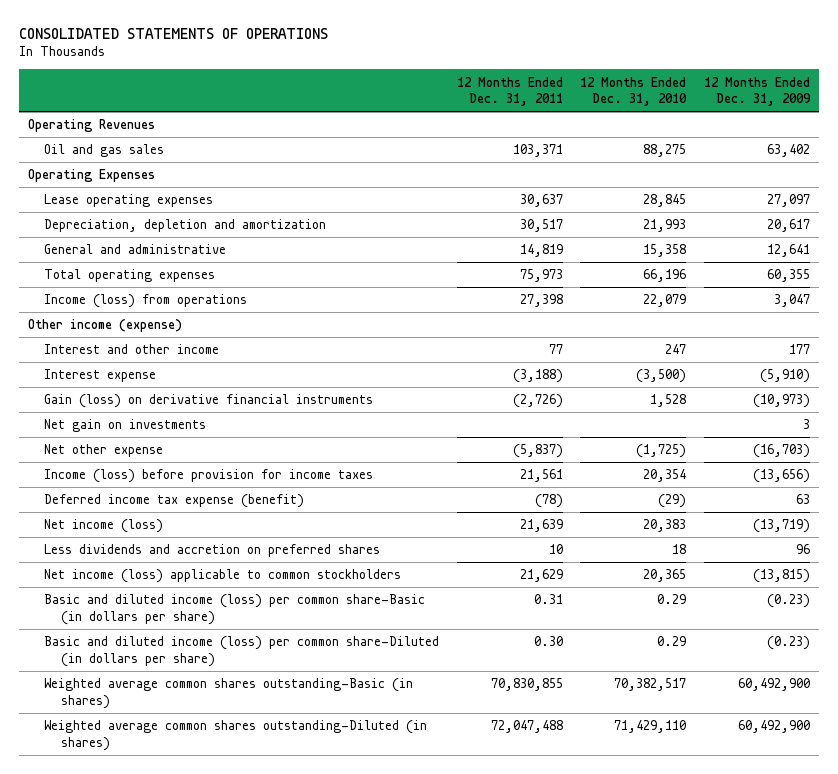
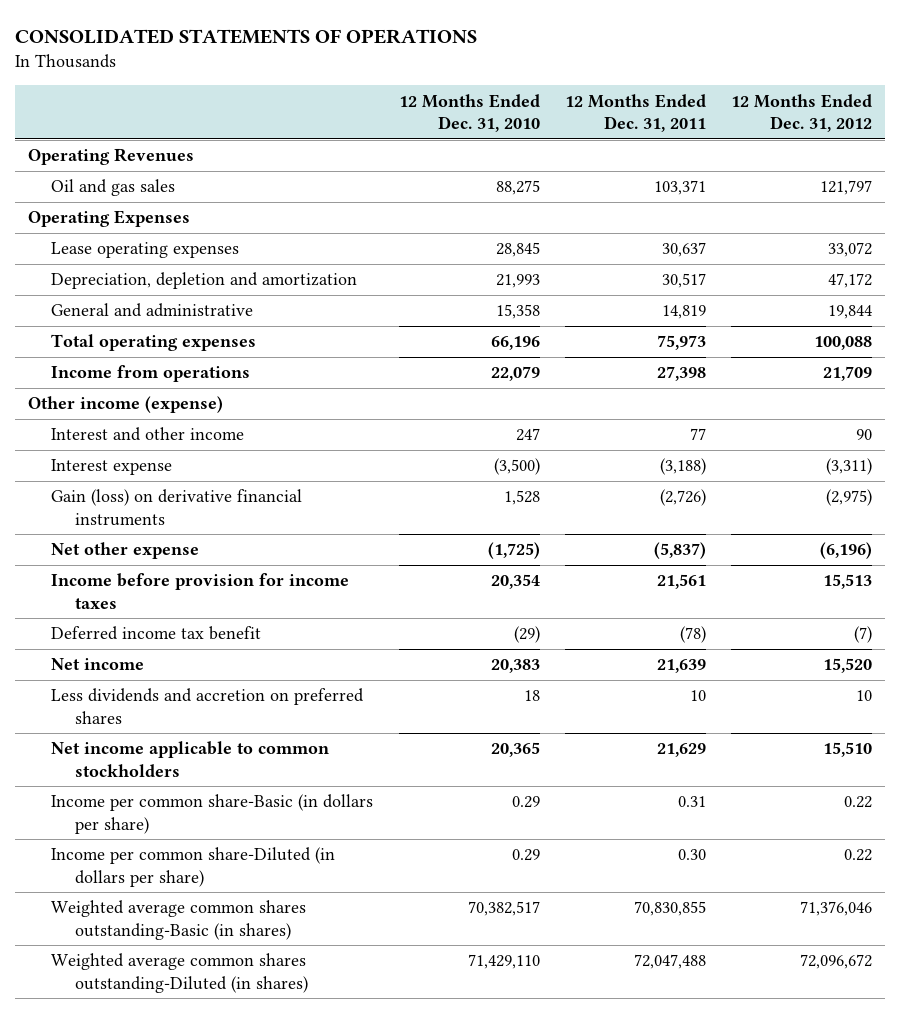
- | 12 Months Ended Dec. 31, 2011 | 12 Months Ended Dec. 31, 2010 | 12 Months Ended Dec. 31, 2009
+ | 12 Months Ended Dec. 31, 2010 | 12 Months Ended Dec. 31, 2011 | 12 Months Ended Dec. 31, 2012
- Income (loss) from operations | 27,398 | 22,079 | 3,047
+ Income from operations | 22,079 | 27,398 | 21,709
- Net gain on investments | | | 3
- Income (loss) before provision for income taxes | 21,561 | 20,354 | (13,656)
- Deferred income tax expense (benefit) | (78) | (29) | 63
- Net income (loss) | 21,639 | 20,383 | (13,719)
+ Income before provision for income taxes | 20,354 | 21,561 | 15,513
+ Deferred income tax benefit | (29) | (78) | (7)
+ Net income | 20,383 | 21,639 | 15,520
- Net income (loss) applicable to common stockholders | 21,629 | 20,365 | (13,815)
- Basic and diluted income (loss) per common share-Basic (in dollars per share) | 0.31 | 0.29 | (0.23)
- Basic and diluted income (loss) per common share-Diluted (in dollars per share) | 0.30 | 0.29 | (0.23)
+ Net income applicable to common stockholders | 20,365 | 21,629 | 15,510
+ Income per common share-Basic (in dollars per share) | 0.29 | 0.31 | 0.22
+ Income per common share-Diluted (in dollars per share) | 0.29 | 0.30 | 0.22

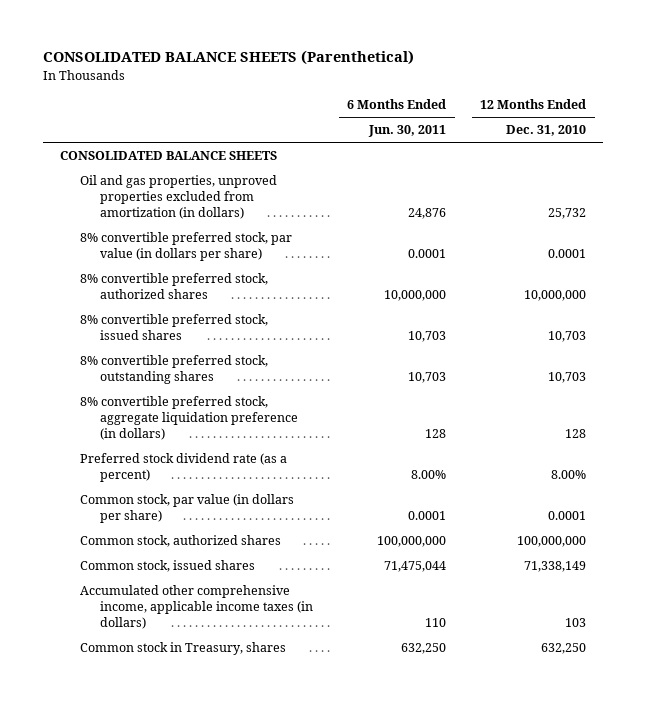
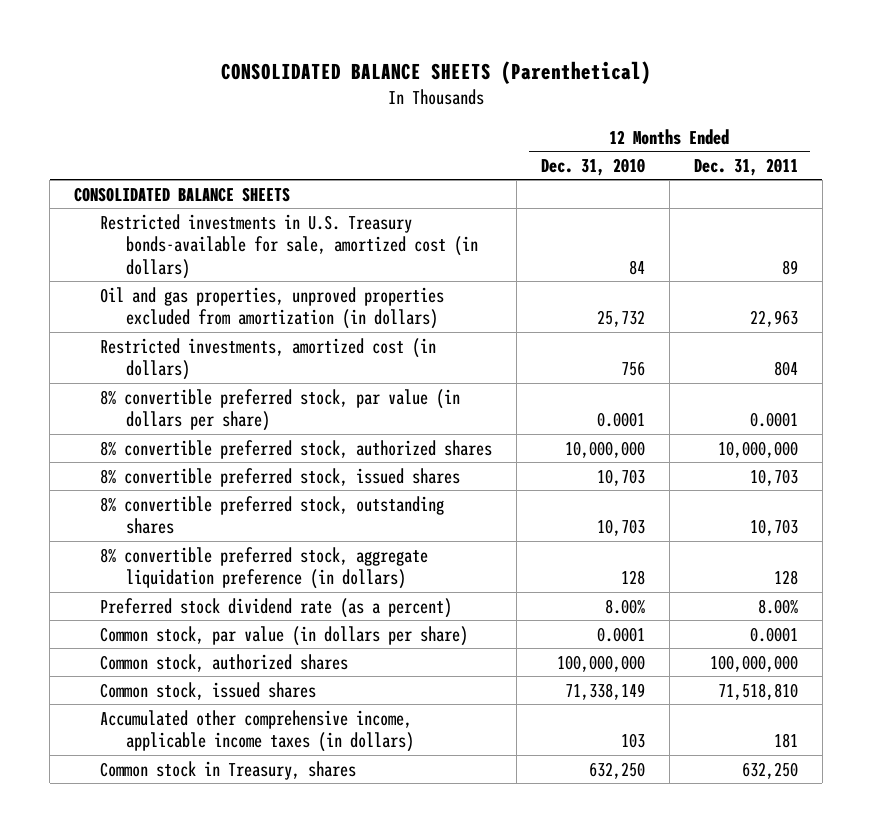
- | 6 Months Ended Jun. 30, 2011 | 12 Months Ended Dec. 31, 2010
+ | 12 Months Ended Dec. 31, 2010 | 12 Months Ended Dec. 31, 2011
+ Restricted investments in U.S. Treasury bonds-available for sale, amortized cost (in dollars) | 84 | 89
+ Restricted investments, amortized cost (in dollars) | 756 | 804

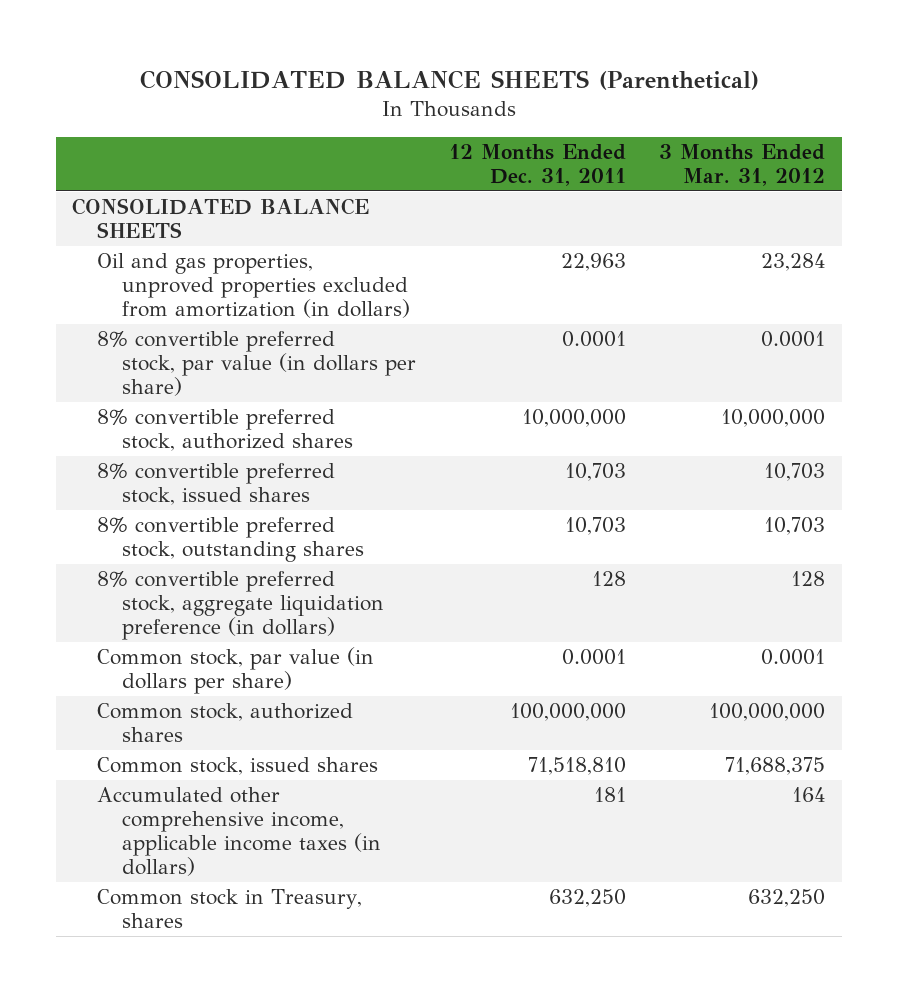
- | 12 Months Ended Dec. 31, 2010 | 12 Months Ended Dec. 31, 2011
+ | 12 Months Ended Dec. 31, 2011 | 3 Months Ended Mar. 31, 2012
- Restricted investments in U.S. Treasury bonds-available for sale, amortized cost (in dollars) | 84 | 89
- Restricted investments, amortized cost (in dollars) | 756 | 804
- Preferred stock dividend rate (as a percent) | 8.00% | 8.00%

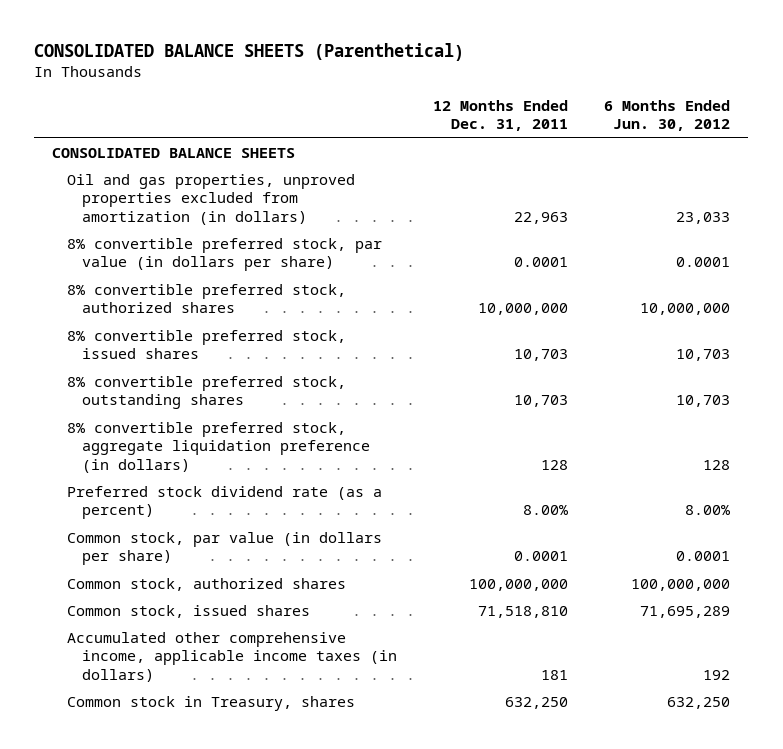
- | 12 Months Ended Dec. 31, 2011 | 3 Months Ended Mar. 31, 2012
+ | 12 Months Ended Dec. 31, 2011 | 6 Months Ended Jun. 30, 2012
+ Preferred stock dividend rate (as a percent) | 8.00% | 8.00%

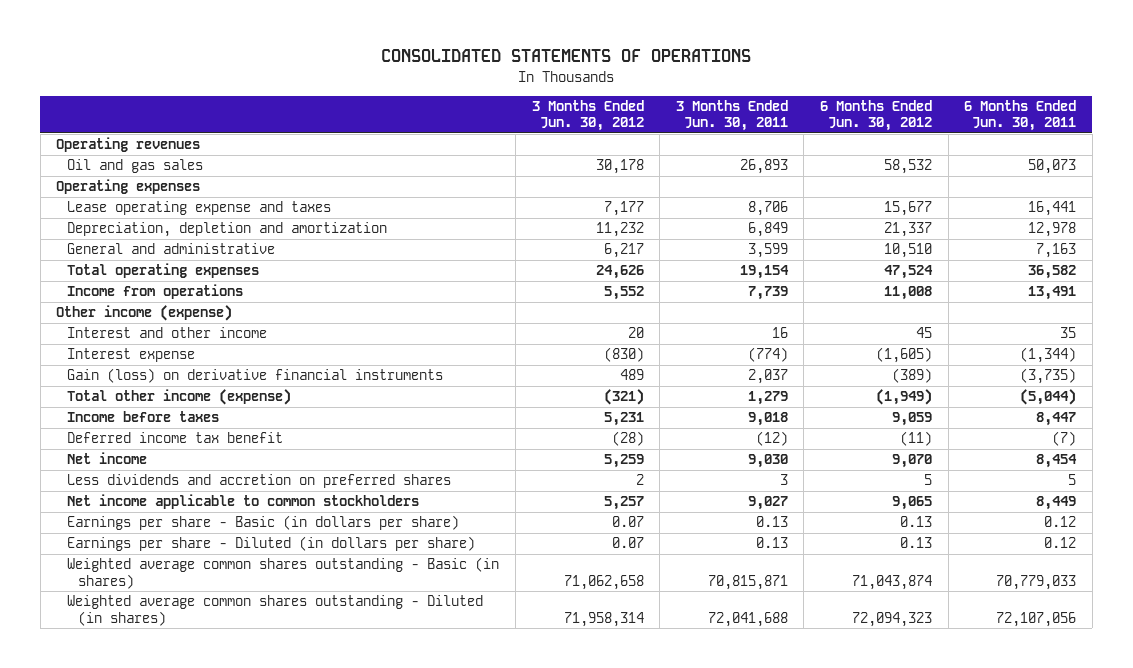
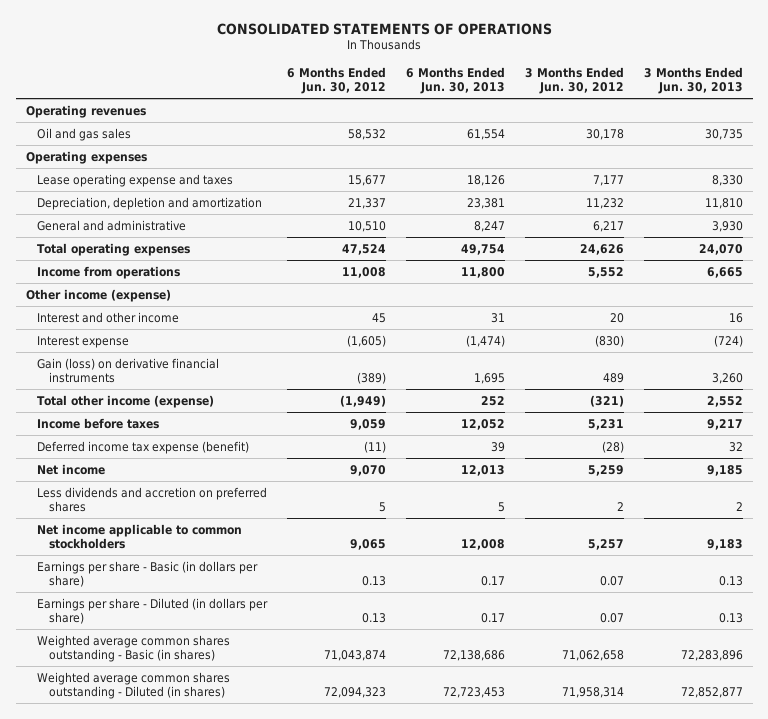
- | 3 Months Ended Jun. 30, 2012 | 3 Months Ended Jun. 30, 2011 | 6 Months Ended Jun. 30, 2012 | 6 Months Ended Jun. 30, 2011
+ | 6 Months Ended Jun. 30, 2012 | 6 Months Ended Jun. 30, 2013 | 3 Months Ended Jun. 30, 2012 | 3 Months Ended Jun. 30, 2013
- Deferred income tax benefit | (28) | (12) | (11) | (7)
+ Deferred income tax expense (benefit) | (11) | 39 | (28) | 32

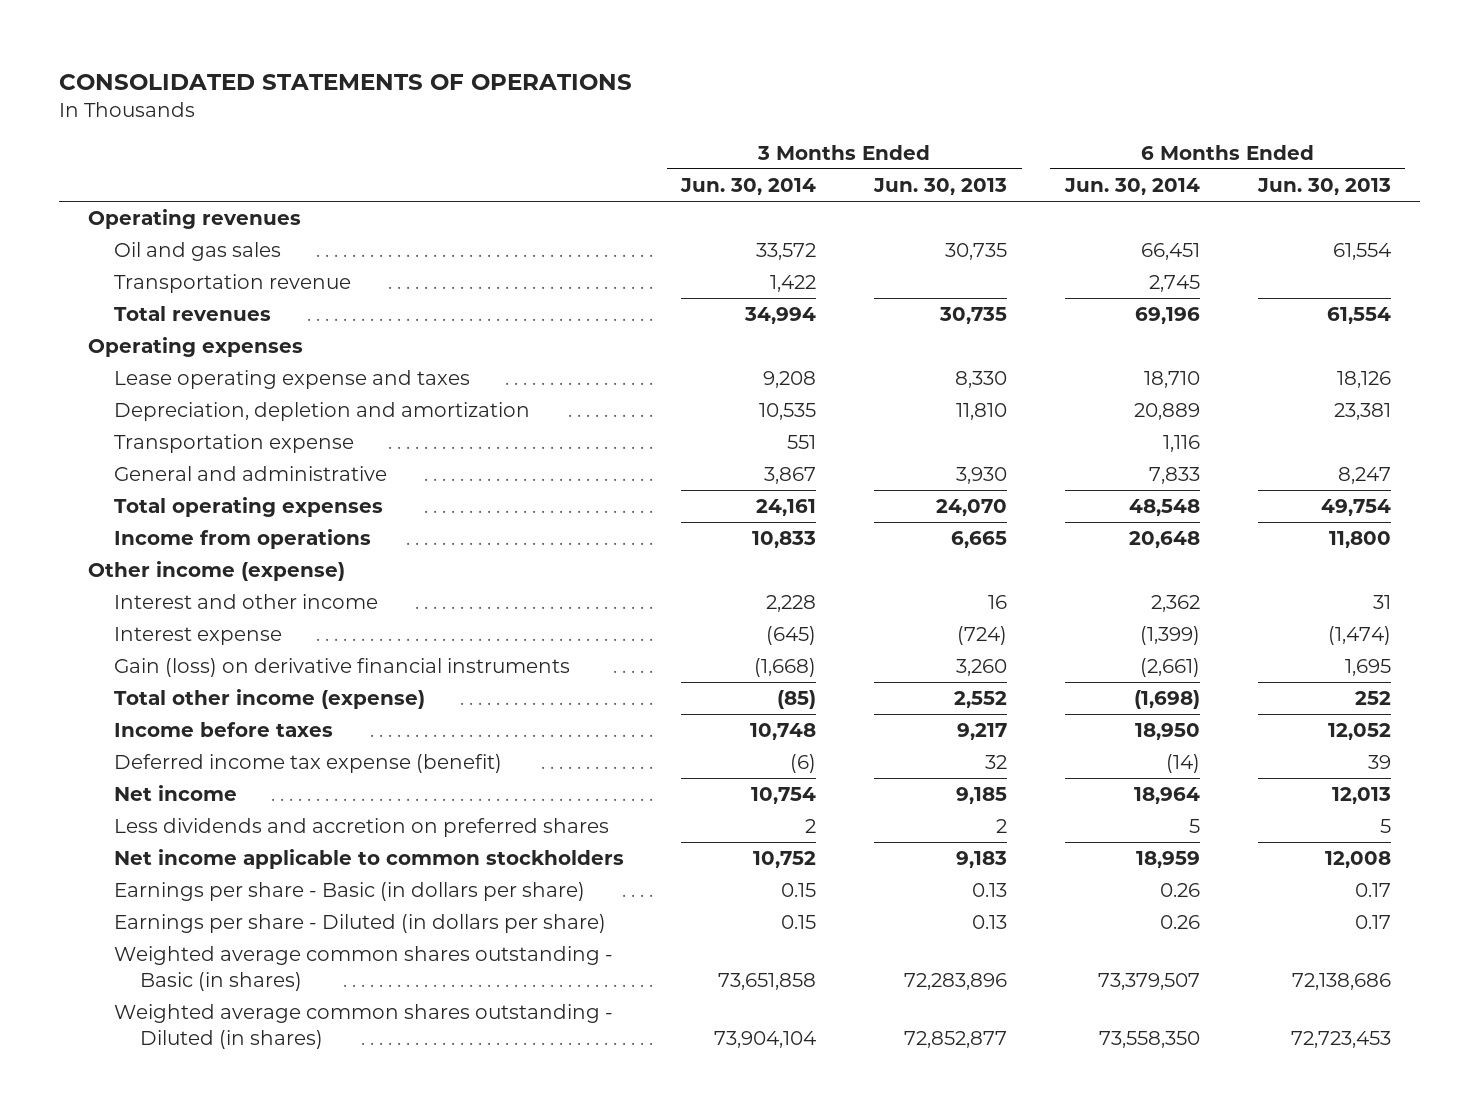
- | 6 Months Ended Jun. 30, 2012 | 6 Months Ended Jun. 30, 2013 | 3 Months Ended Jun. 30, 2012 | 3 Months Ended Jun. 30, 2013
+ | 3 Months Ended Jun. 30, 2014 | 3 Months Ended Jun. 30, 2013 | 6 Months Ended Jun. 30, 2014 | 6 Months Ended Jun. 30, 2013
+ Transportation revenue | 1,422 | | 2,745 |
+ Total revenues | 34,994 | 30,735 | 69,196 | 61,554
+ Transportation expense | 551 | | 1,116 |

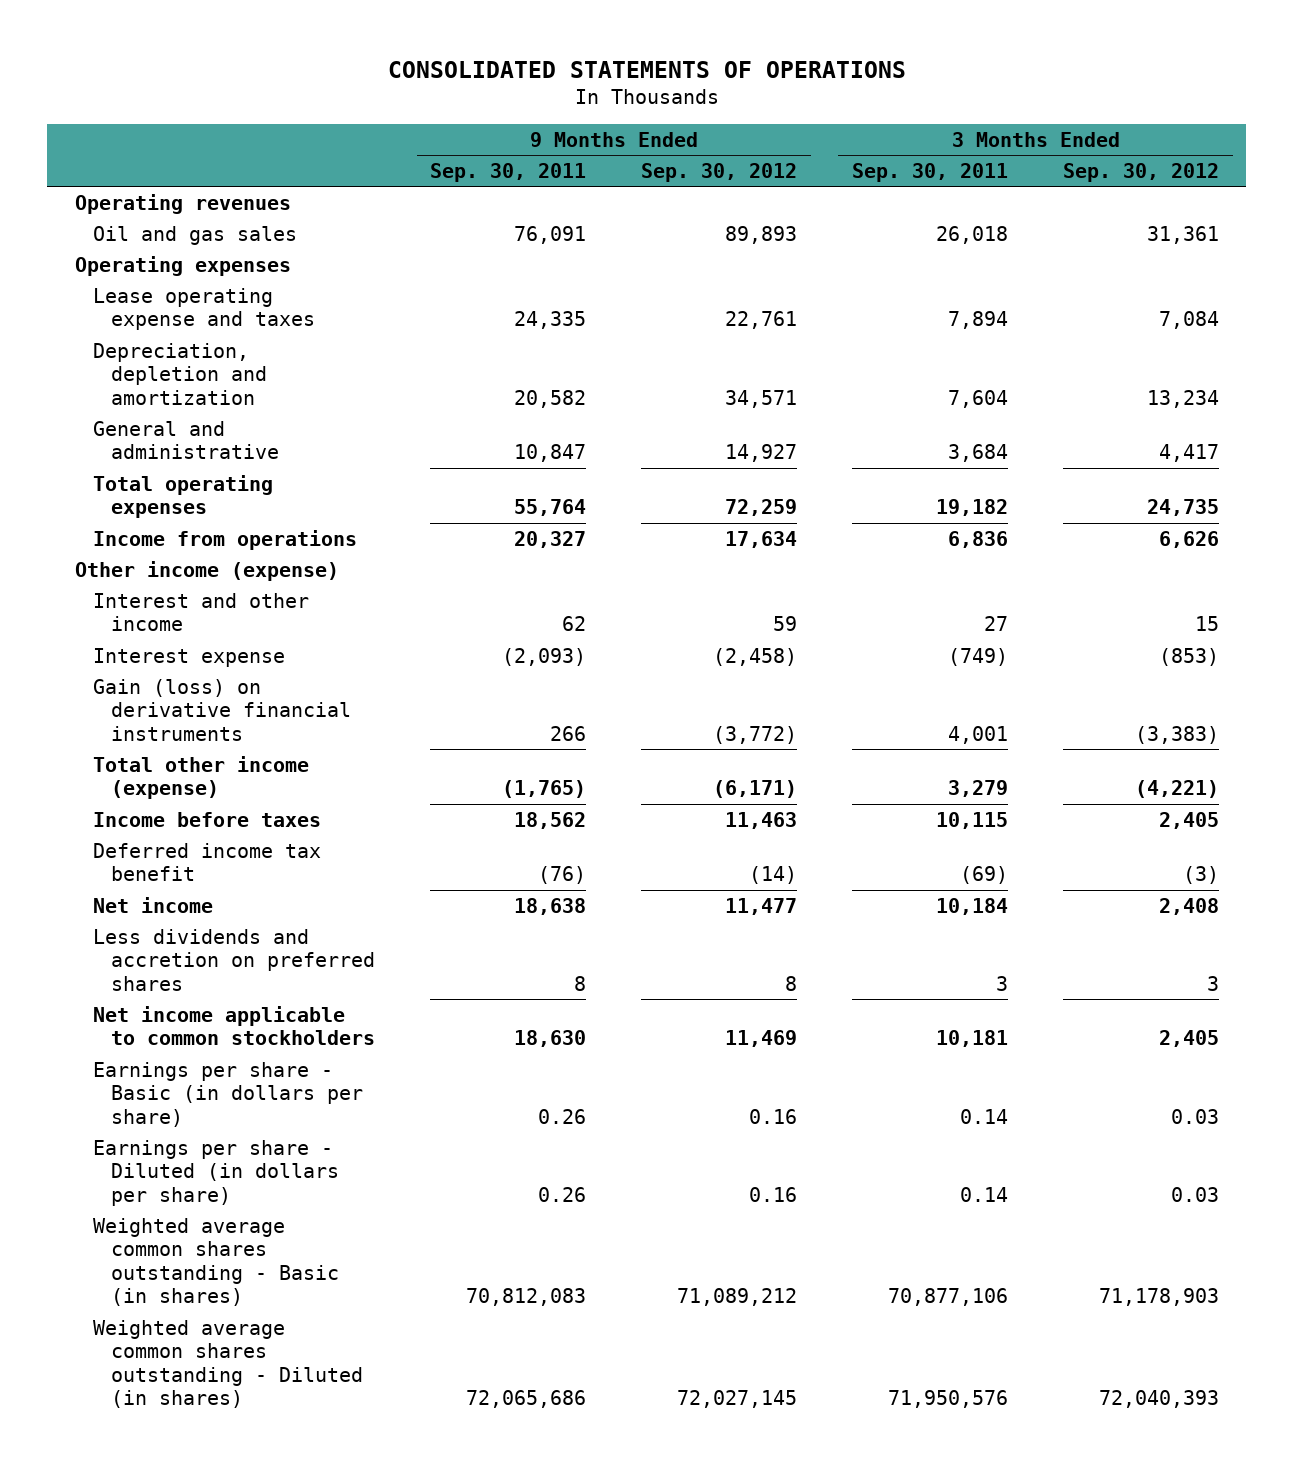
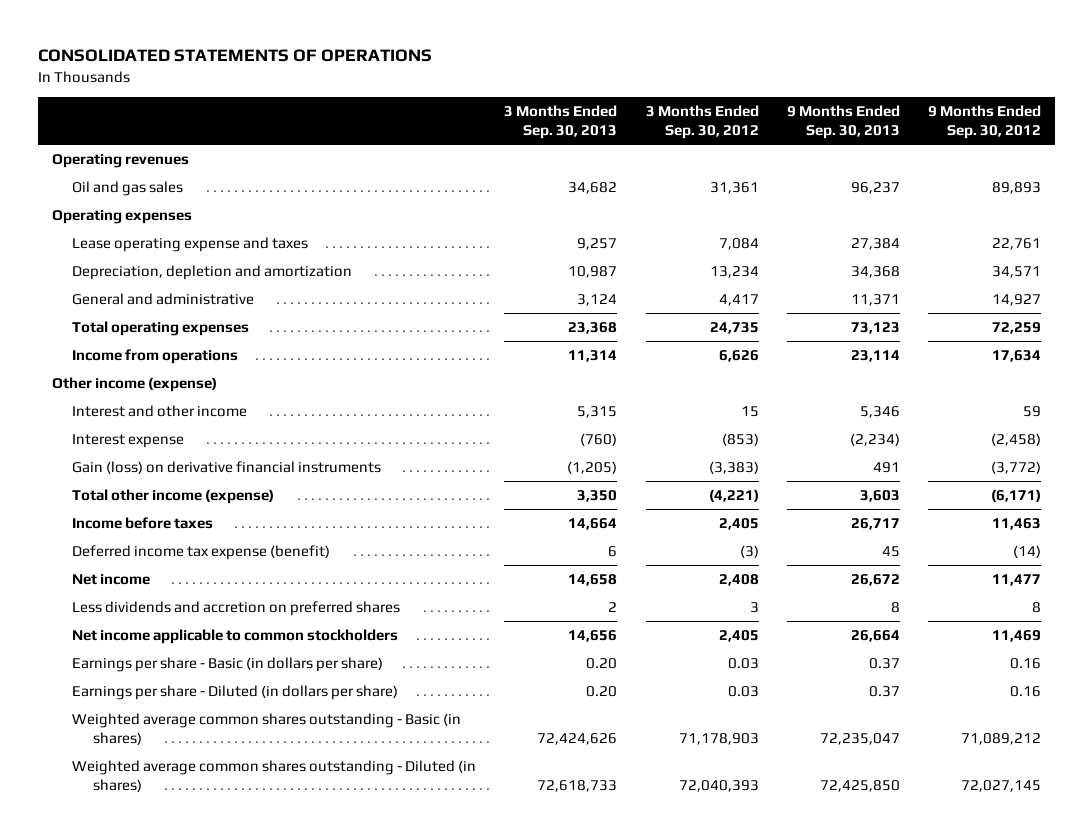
- | 9 Months Ended Sep. 30, 2011 | 9 Months Ended Sep. 30, 2012 | 3 Months Ended Sep. 30, 2011 | 3 Months Ended Sep. 30, 2012
+ | 3 Months Ended Sep. 30, 2013 | 3 Months Ended Sep. 30, 2012 | 9 Months Ended Sep. 30, 2013 | 9 Months Ended Sep. 30, 2012
- Deferred income tax benefit | (76) | (14) | (69) | (3)
+ Deferred income tax expense (benefit) | 6 | (3) | 45 | (14)

